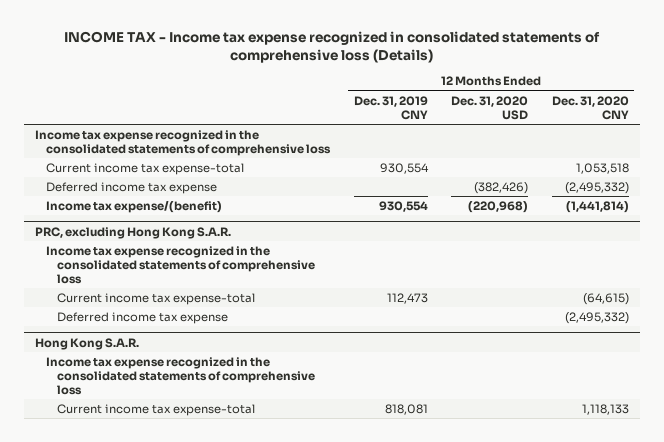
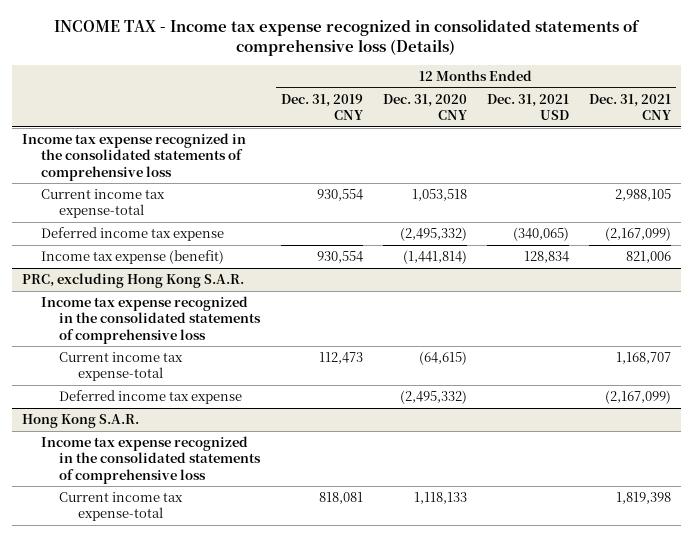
- | 12 Months Ended Dec. 31, 2019 CNY | 12 Months Ended Dec. 31, 2020 USD | 12 Months Ended Dec. 31, 2020 CNY
+ | 12 Months Ended Dec. 31, 2019 CNY | 12 Months Ended Dec. 31, 2020 CNY | 12 Months Ended Dec. 31, 2021 USD | 12 Months Ended Dec. 31, 2021 CNY
- Income tax expense/(benefit) | 930,554 | (220,968) | (1,441,814)
+ Income tax expense (benefit) | 930,554 | (1,441,814) | 128,834 | 821,006

